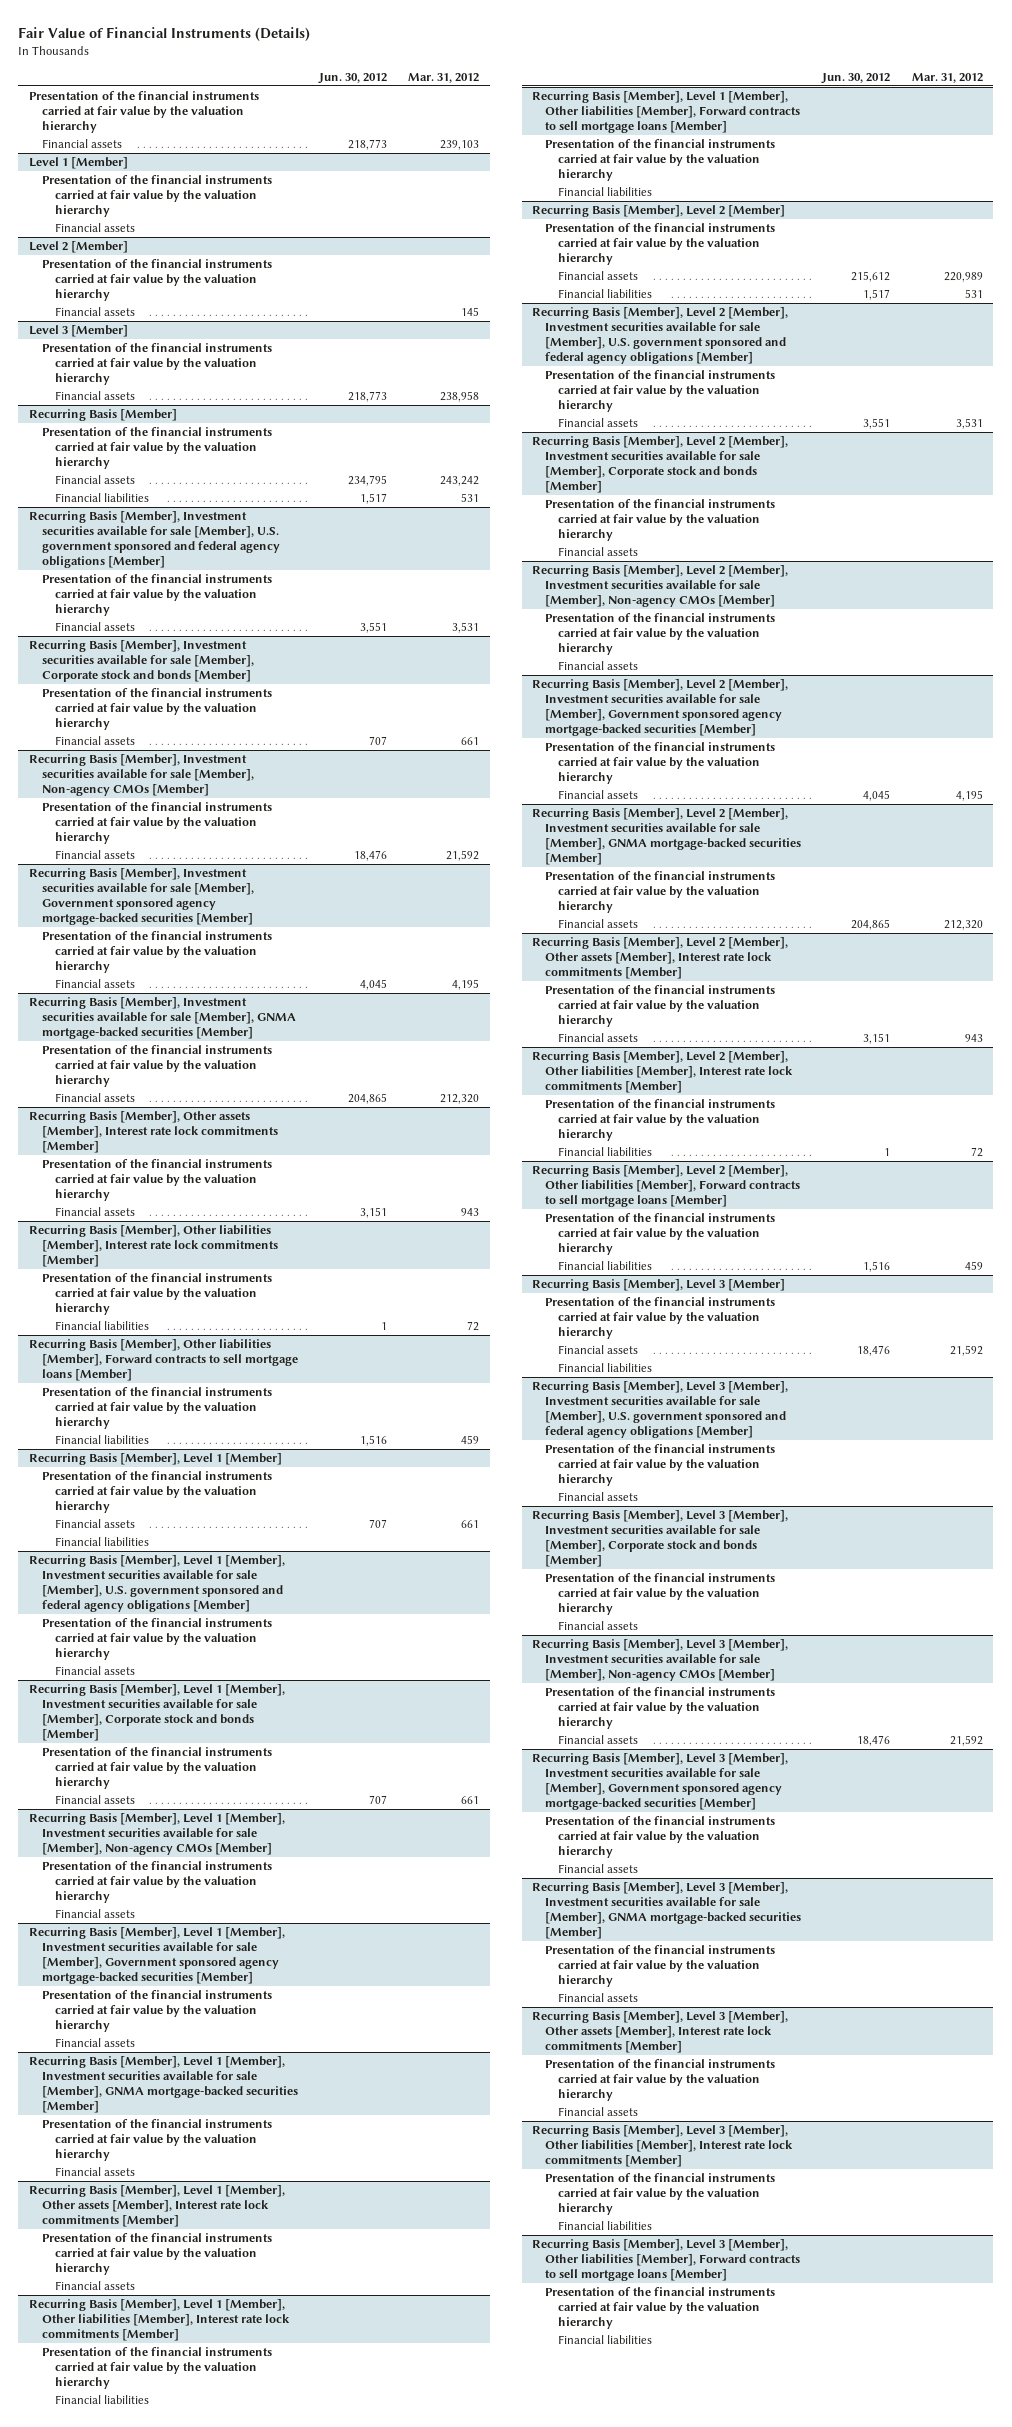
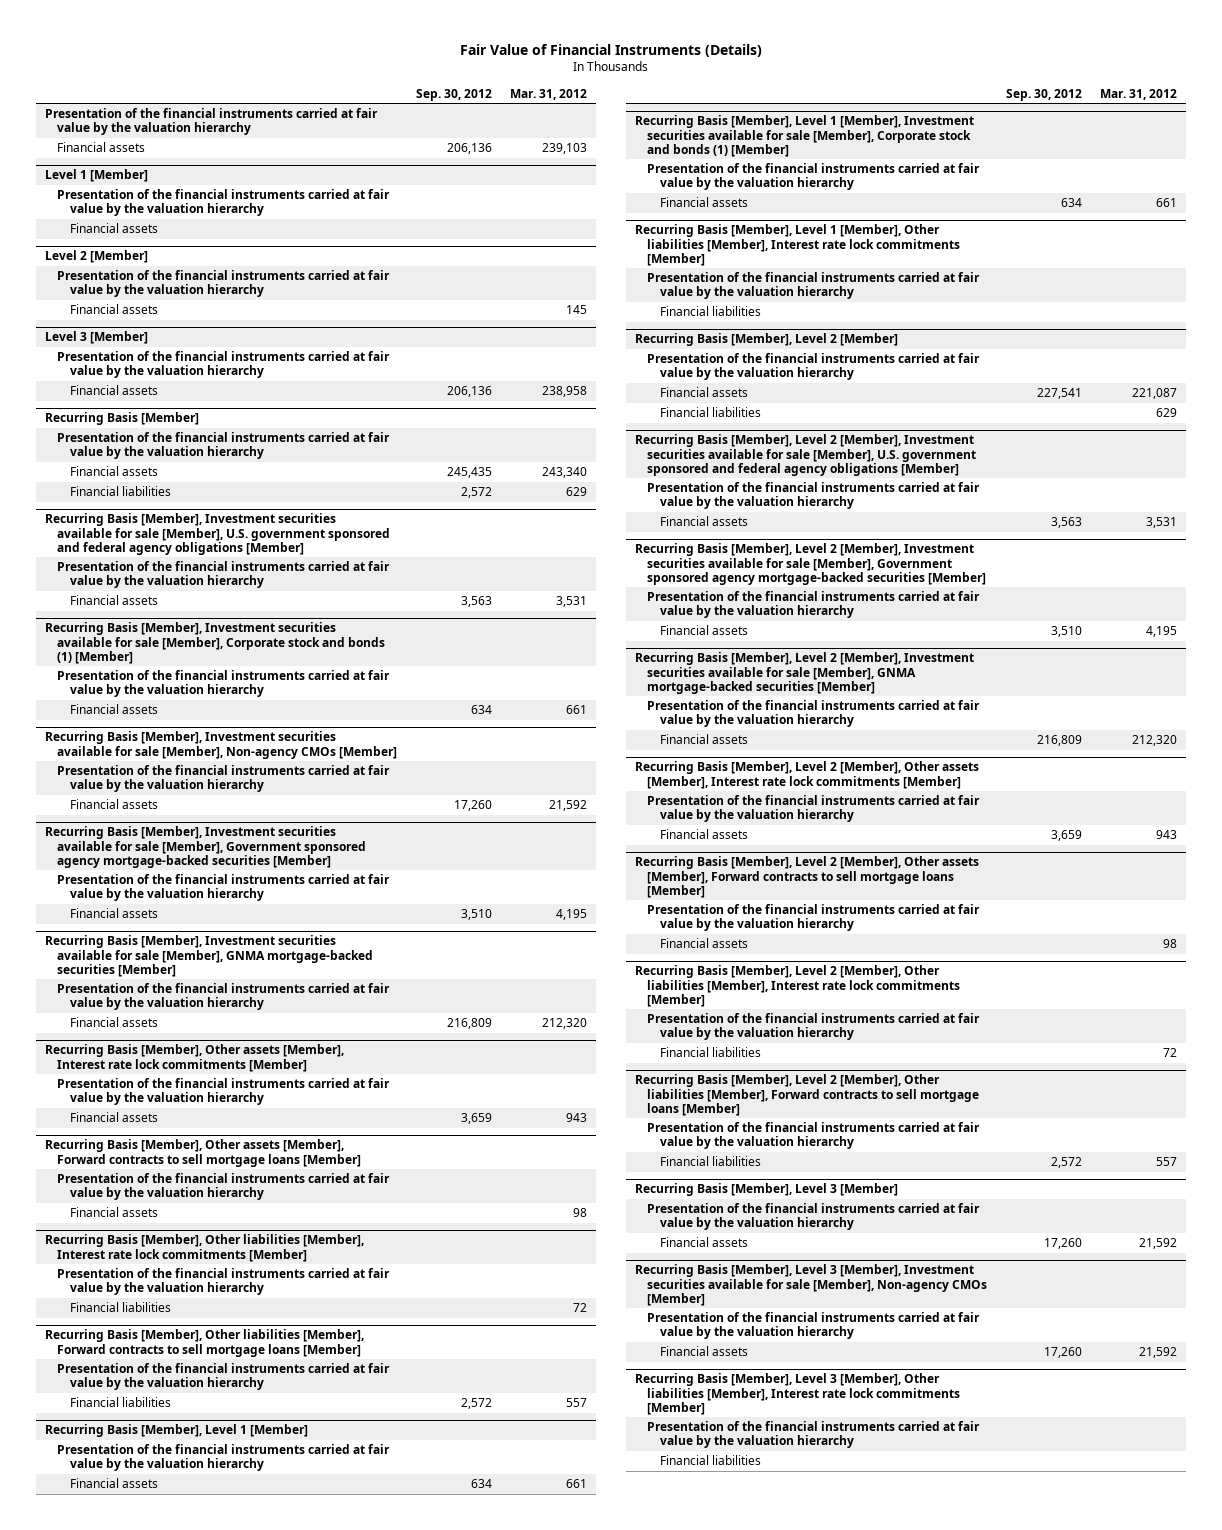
- | Jun. 30, 2012 | Mar. 31, 2012
+ | Sep. 30, 2012 | Mar. 31, 2012
@ Recurring Basis [Member]
- Financial assets | 234,795 | 243,242
- Financial liabilities | 1,517 | 531
+ Financial assets | 245,435 | 243,340
+ Financial liabilities | 2,572 | 629
- Recurring Basis [Member], Investment securities available for sale [Member], Corporate stock and bonds [Member]
+ Recurring Basis [Member], Investment securities available for sale [Member], Corporate stock and bonds (1) [Member]
+ Recurring Basis [Member], Other assets [Member], Forward contracts to sell mortgage loans [Member]
+ Presentation of the financial instruments carried at fair value by the valuation hierarchy
+ Financial assets | | 98
@ Recurring Basis [Member], Other liabilities [Member], Forward contracts to sell mortgage loans [Member]
- Financial liabilities | 1,516 | 459
+ Financial liabilities | 2,572 | 557
@ Recurring Basis [Member], Level 1 [Member]
- Financial liabilities
- Recurring Basis [Member], Level 1 [Member], Investment securities available for sale [Member], U.S. government sponsored and federal agency obligations [Member]
- Presentation of the financial instruments carried at fair value by the valuation hierarchy
- Financial assets
- Recurring Basis [Member], Level 1 [Member], Investment securities available for sale [Member], Corporate stock and bonds [Member]
+ Recurring Basis [Member], Level 1 [Member], Investment securities available for sale [Member], Corporate stock and bonds (1) [Member]
- Recurring Basis [Member], Level 1 [Member], Investment securities available for sale [Member], Non-agency CMOs [Member]
- Presentation of the financial instruments carried at fair value by the valuation hierarchy
- Financial assets
- Recurring Basis [Member], Level 1 [Member], Investment securities available for sale [Member], Government sponsored agency mortgage-backed securities [Member]
- Presentation of the financial instruments carried at fair value by the valuation hierarchy
- Financial assets
- Recurring Basis [Member], Level 1 [Member], Investment securities available for sale [Member], GNMA mortgage-backed securities [Member]
- Presentation of the financial instruments carried at fair value by the valuation hierarchy
- Financial assets
- Recurring Basis [Member], Level 1 [Member], Other assets [Member], Interest rate lock commitments [Member]
- Presentation of the financial instruments carried at fair value by the valuation hierarchy
- Financial assets
- Recurring Basis [Member], Level 1 [Member], Other liabilities [Member], Forward contracts to sell mortgage loans [Member]
- Presentation of the financial instruments carried at fair value by the valuation hierarchy
- Financial liabilities
@ Recurring Basis [Member], Level 2 [Member]
- Financial assets | 215,612 | 220,989
- Financial liabilities | 1,517 | 531
+ Financial assets | 227,541 | 221,087
+ Financial liabilities | | 629
- Recurring Basis [Member], Level 2 [Member], Investment securities available for sale [Member], Corporate stock and bonds [Member]
- Presentation of the financial instruments carried at fair value by the valuation hierarchy
- Financial assets
- Recurring Basis [Member], Level 2 [Member], Investment securities available for sale [Member], Non-agency CMOs [Member]
- Presentation of the financial instruments carried at fair value by the valuation hierarchy
- Financial assets
+ Recurring Basis [Member], Level 2 [Member], Other assets [Member], Forward contracts to sell mortgage loans [Member]
+ Presentation of the financial instruments carried at fair value by the valuation hierarchy
+ Financial assets | | 98
@ Recurring Basis [Member], Level 2 [Member], Other liabilities [Member], Forward contracts to sell mortgage loans [Member]
- Financial liabilities | 1,516 | 459
+ Financial liabilities | 2,572 | 557
@ Recurring Basis [Member], Level 3 [Member]
- Financial liabilities
- Recurring Basis [Member], Level 3 [Member], Investment securities available for sale [Member], U.S. government sponsored and federal agency obligations [Member]
- Presentation of the financial instruments carried at fair value by the valuation hierarchy
- Financial assets
- Recurring Basis [Member], Level 3 [Member], Investment securities available for sale [Member], Corporate stock and bonds [Member]
- Presentation of the financial instruments carried at fair value by the valuation hierarchy
- Financial assets
- Recurring Basis [Member], Level 3 [Member], Investment securities available for sale [Member], Government sponsored agency mortgage-backed securities [Member]
- Presentation of the financial instruments carried at fair value by the valuation hierarchy
- Financial assets
- Recurring Basis [Member], Level 3 [Member], Investment securities available for sale [Member], GNMA mortgage-backed securities [Member]
- Presentation of the financial instruments carried at fair value by the valuation hierarchy
- Financial assets
- Recurring Basis [Member], Level 3 [Member], Other assets [Member], Interest rate lock commitments [Member]
- Presentation of the financial instruments carried at fair value by the valuation hierarchy
- Financial assets
- Recurring Basis [Member], Level 3 [Member], Other liabilities [Member], Forward contracts to sell mortgage loans [Member]
- Presentation of the financial instruments carried at fair value by the valuation hierarchy
- Financial liabilities

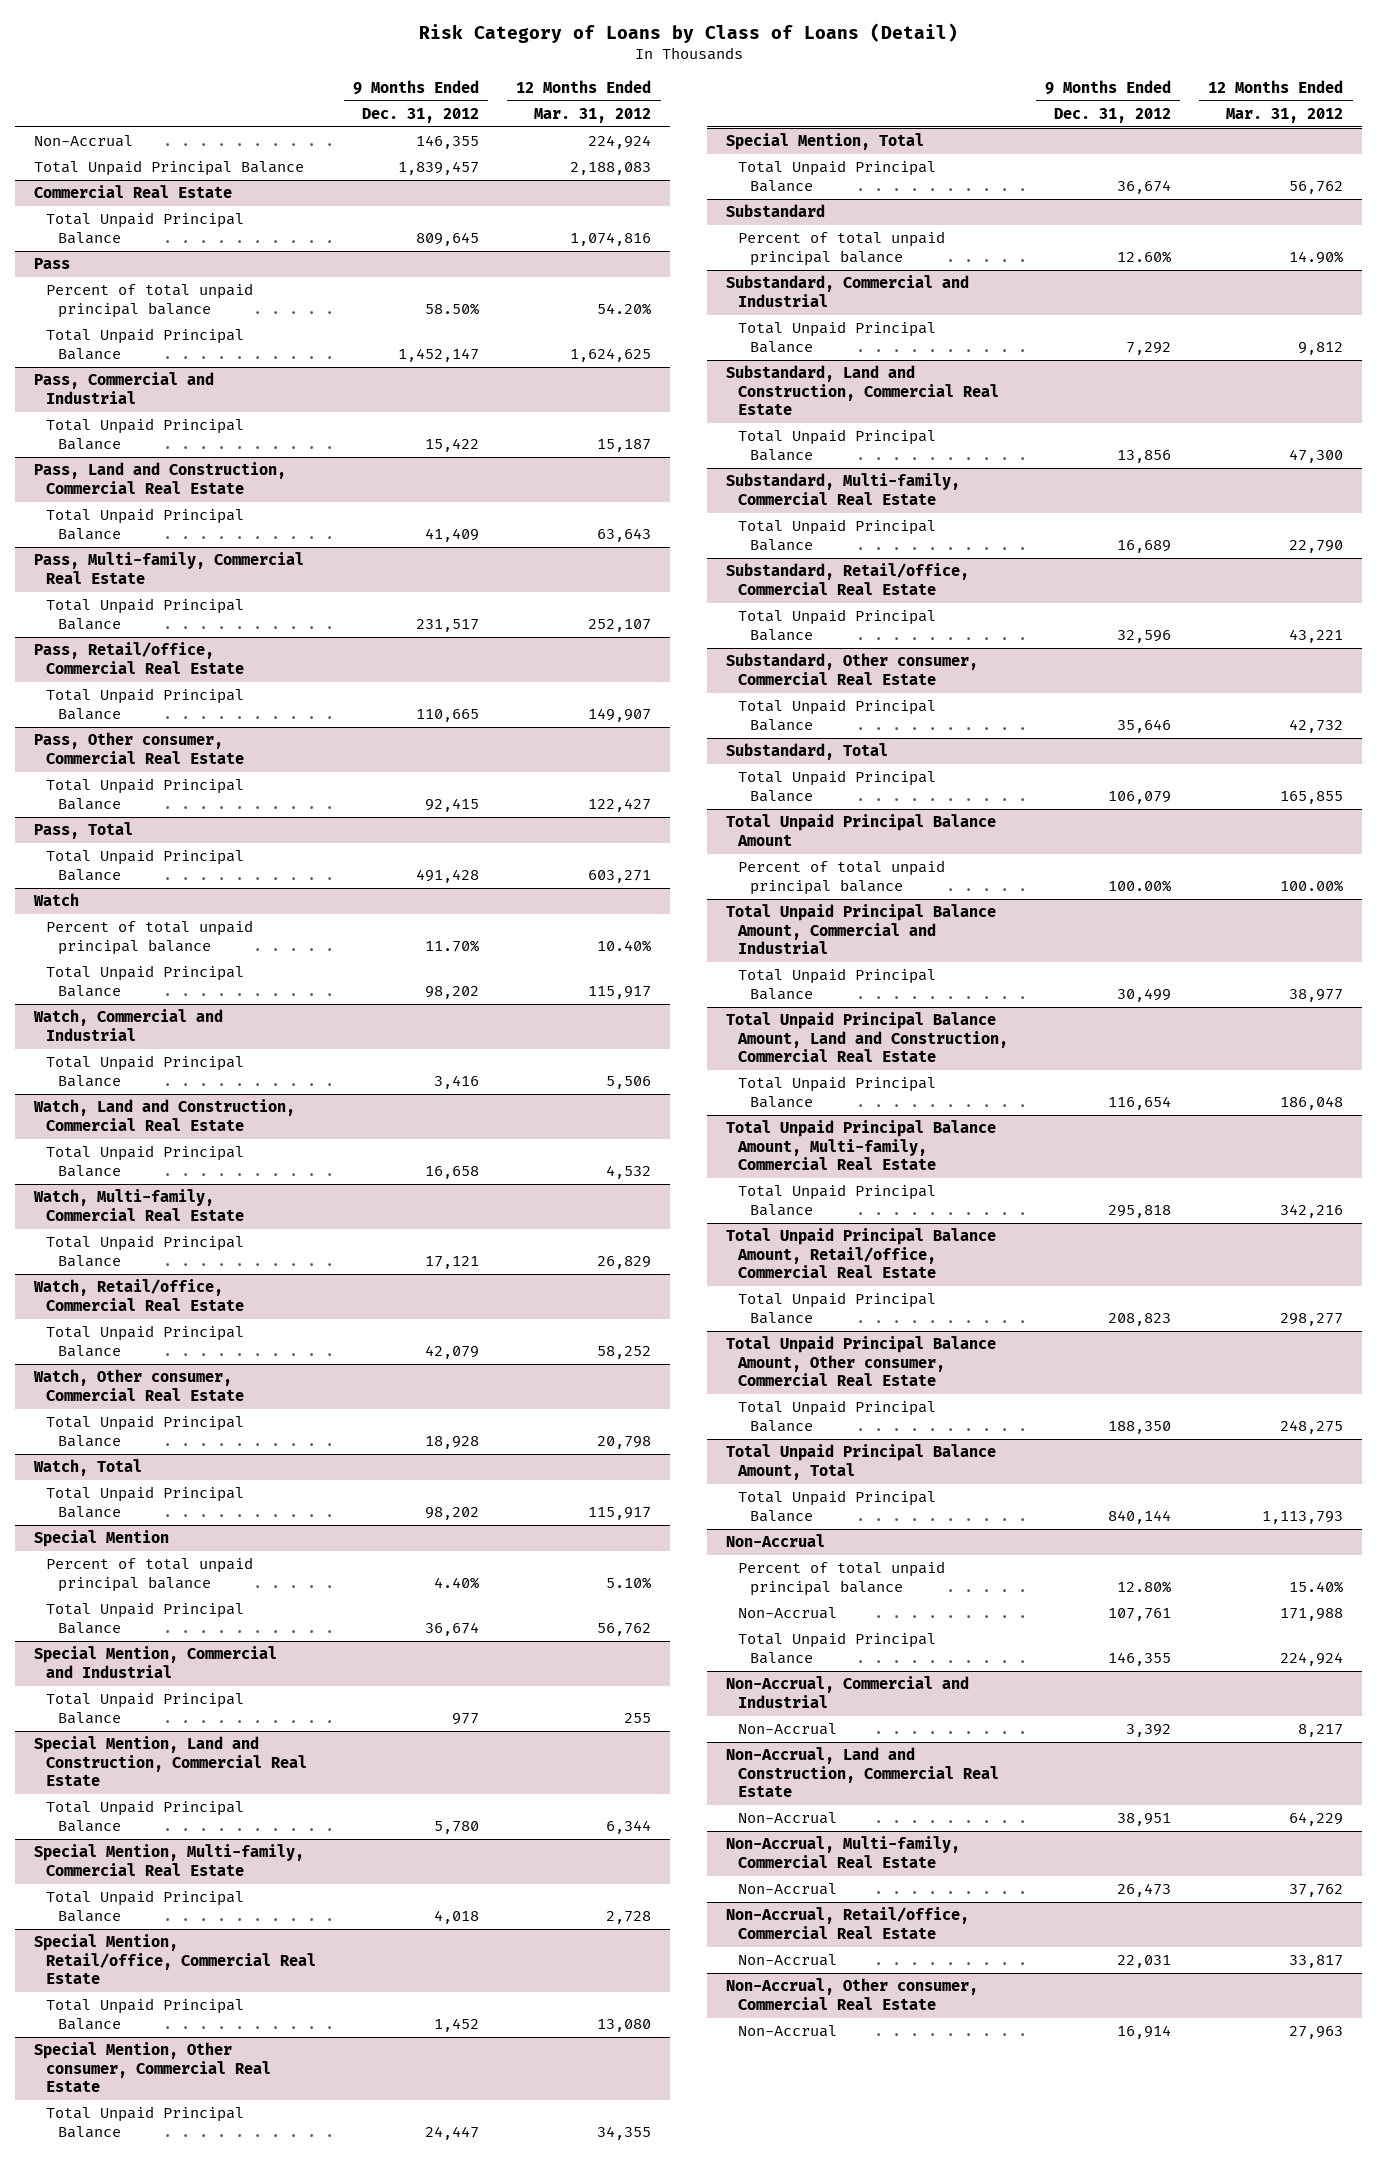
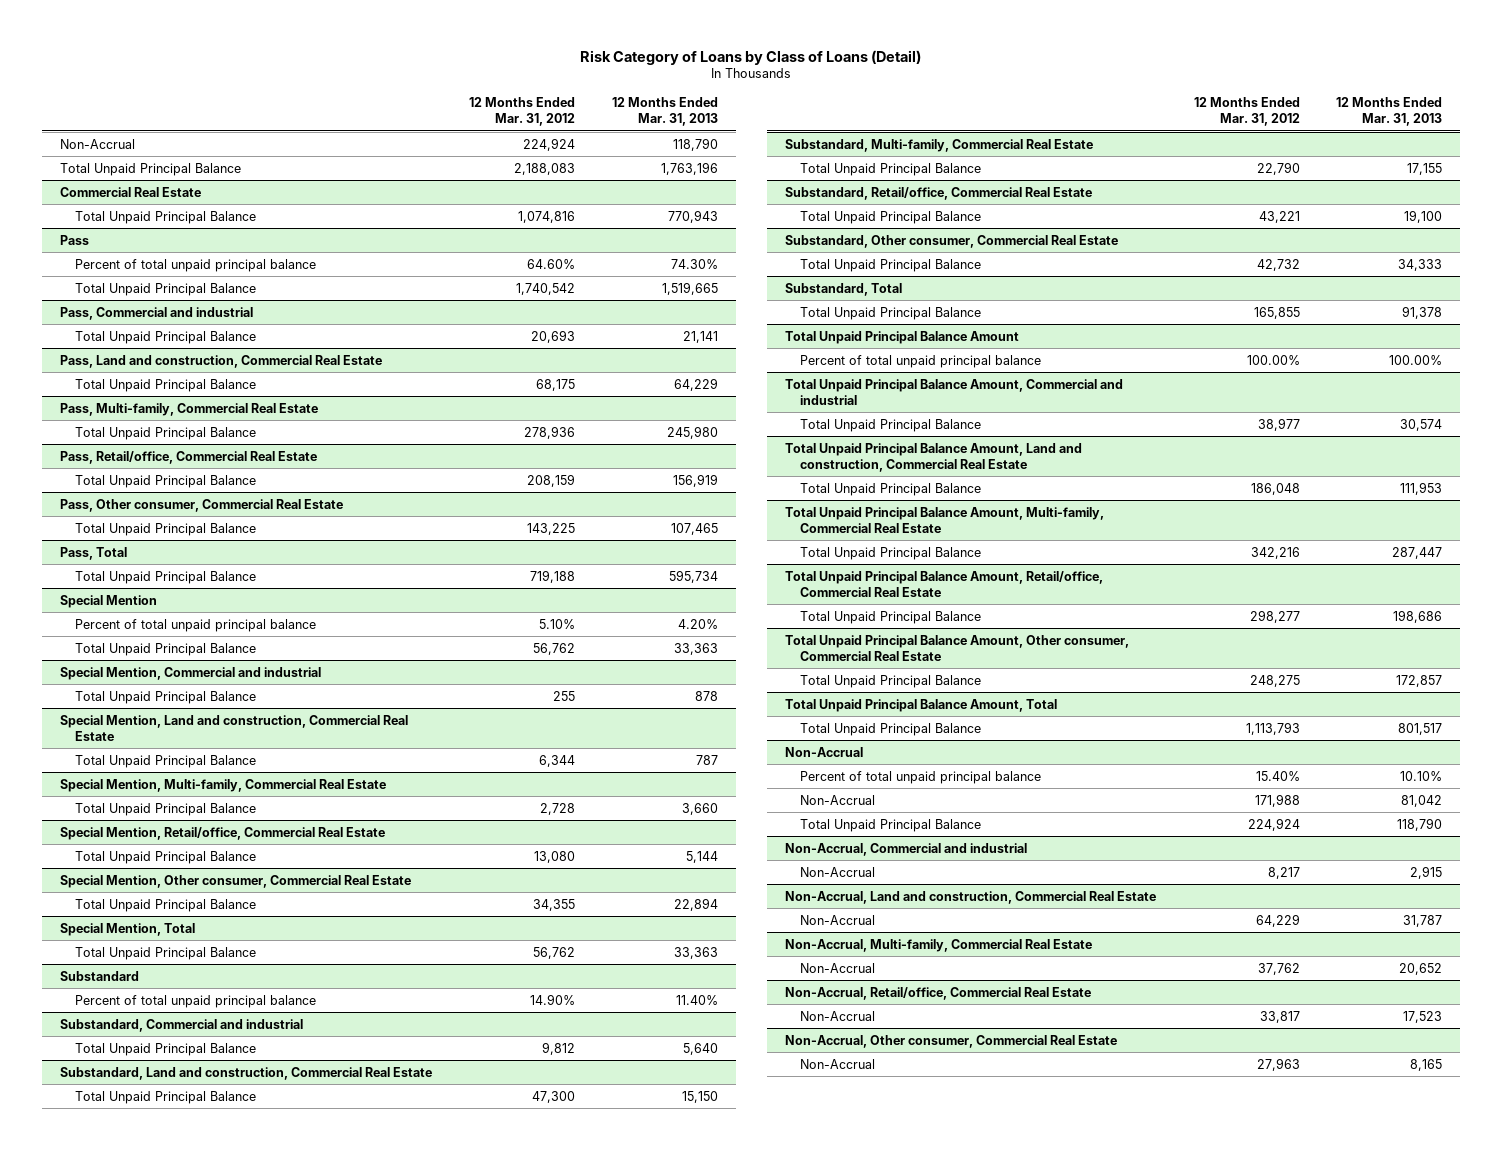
- | 9 Months Ended Dec. 31, 2012 | 12 Months Ended Mar. 31, 2012
+ | 12 Months Ended Mar. 31, 2012 | 12 Months Ended Mar. 31, 2013
@ Pass
- Percent of total unpaid principal balance | 58.50% | 54.20%
- Total Unpaid Principal Balance | 1,452,147 | 1,624,625
- Pass, Commercial and Industrial
- Total Unpaid Principal Balance | 15,422 | 15,187
- Pass, Land and Construction, Commercial Real Estate
- Total Unpaid Principal Balance | 41,409 | 63,643
@ Pass
+ Percent of total unpaid principal balance | 64.60% | 74.30%
+ Total Unpaid Principal Balance | 1,740,542 | 1,519,665
+ Pass, Commercial and industrial
+ Total Unpaid Principal Balance | 20,693 | 21,141
+ Pass, Land and construction, Commercial Real Estate
+ Total Unpaid Principal Balance | 68,175 | 64,229
@ Pass, Multi-family, Commercial Real Estate
- Total Unpaid Principal Balance | 231,517 | 252,107
+ Total Unpaid Principal Balance | 278,936 | 245,980
@ Pass, Retail/office, Commercial Real Estate
- Total Unpaid Principal Balance | 110,665 | 149,907
+ Total Unpaid Principal Balance | 208,159 | 156,919
@ Pass, Other consumer, Commercial Real Estate
- Total Unpaid Principal Balance | 92,415 | 122,427
+ Total Unpaid Principal Balance | 143,225 | 107,465
@ Pass, Total
- Total Unpaid Principal Balance | 491,428 | 603,271
- Watch
- Percent of total unpaid principal balance | 11.70% | 10.40%
- Total Unpaid Principal Balance | 98,202 | 115,917
- Watch, Commercial and Industrial
- Total Unpaid Principal Balance | 3,416 | 5,506
- Watch, Land and Construction, Commercial Real Estate
- Total Unpaid Principal Balance | 16,658 | 4,532
- Watch, Multi-family, Commercial Real Estate
- Total Unpaid Principal Balance | 17,121 | 26,829
- Watch, Retail/office, Commercial Real Estate
- Total Unpaid Principal Balance | 42,079 | 58,252
- Watch, Other consumer, Commercial Real Estate
- Total Unpaid Principal Balance | 18,928 | 20,798
- Watch, Total
- Total Unpaid Principal Balance | 98,202 | 115,917
@ Pass, Total
+ Total Unpaid Principal Balance | 719,188 | 595,734
- Special Mention, Commercial and Industrial
+ Special Mention, Commercial and industrial
- Special Mention, Land and Construction, Commercial Real Estate
+ Special Mention, Land and construction, Commercial Real Estate
- Substandard, Commercial and Industrial
+ Substandard, Commercial and industrial
- Substandard, Land and Construction, Commercial Real Estate
+ Substandard, Land and construction, Commercial Real Estate
- Total Unpaid Principal Balance Amount, Commercial and Industrial
+ Total Unpaid Principal Balance Amount, Commercial and industrial
- Total Unpaid Principal Balance Amount, Land and Construction, Commercial Real Estate
+ Total Unpaid Principal Balance Amount, Land and construction, Commercial Real Estate
- Non-Accrual, Commercial and Industrial
+ Non-Accrual, Commercial and industrial
- Non-Accrual, Land and Construction, Commercial Real Estate
+ Non-Accrual, Land and construction, Commercial Real Estate

